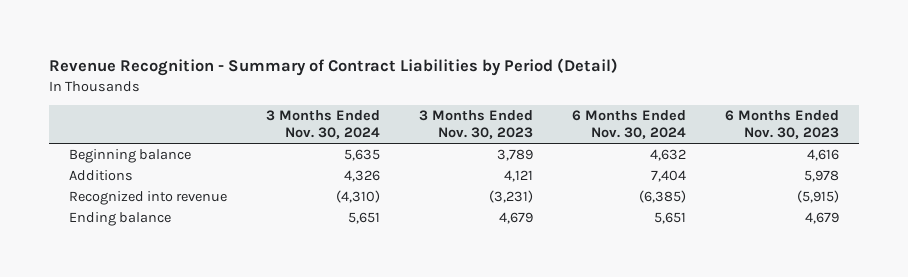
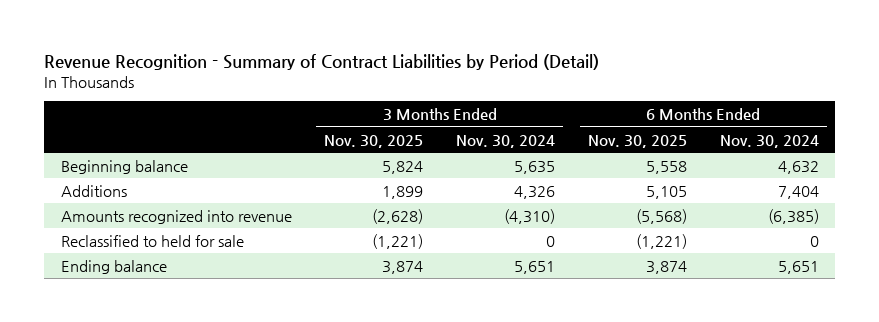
- | 3 Months Ended Nov. 30, 2024 | 3 Months Ended Nov. 30, 2023 | 6 Months Ended Nov. 30, 2024 | 6 Months Ended Nov. 30, 2023
+ | 3 Months Ended Nov. 30, 2025 | 3 Months Ended Nov. 30, 2024 | 6 Months Ended Nov. 30, 2025 | 6 Months Ended Nov. 30, 2024
- Recognized into revenue | (4,310) | (3,231) | (6,385) | (5,915)
+ Amounts recognized into revenue | (2,628) | (4,310) | (5,568) | (6,385)
+ Reclassified to held for sale | (1,221) | 0 | (1,221) | 0

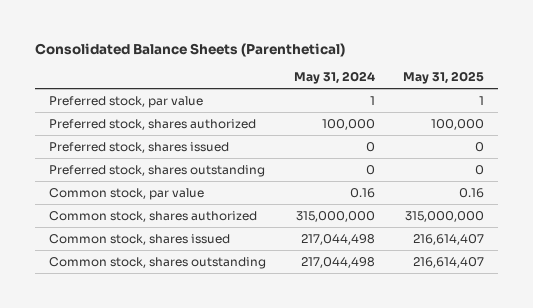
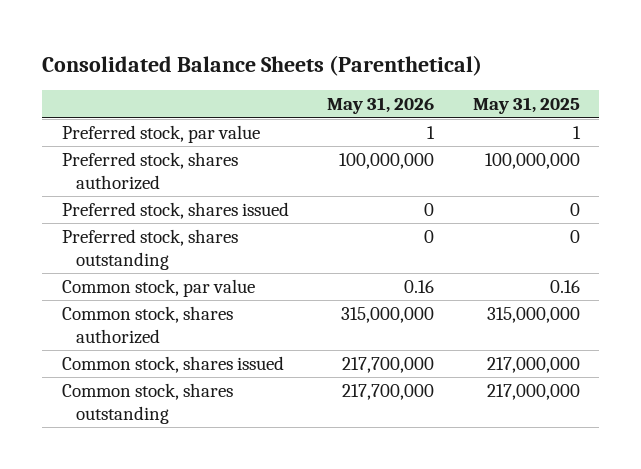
- | May 31, 2024 | May 31, 2025
+ | May 31, 2026 | May 31, 2025
- Preferred stock, shares authorized | 100,000 | 100,000
+ Preferred stock, shares authorized | 100,000,000 | 100,000,000
- Common stock, shares issued | 217,044,498 | 216,614,407
- Common stock, shares outstanding | 217,044,498 | 216,614,407
+ Common stock, shares issued | 217,700,000 | 217,000,000
+ Common stock, shares outstanding | 217,700,000 | 217,000,000

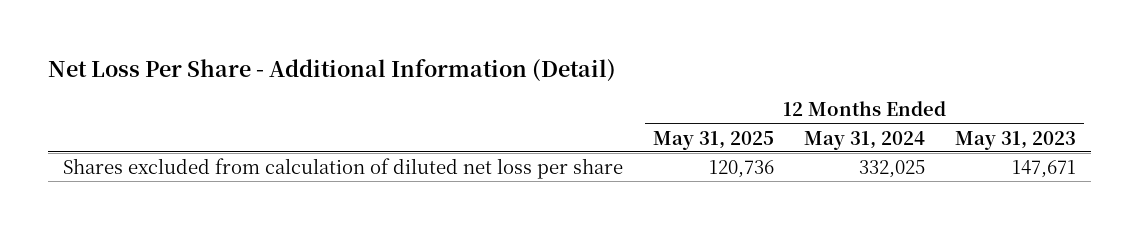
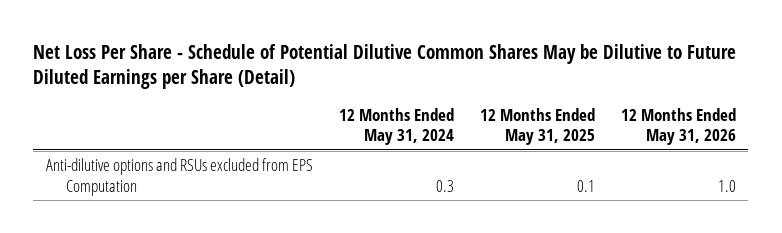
- Net Loss Per Share - Additional Information (Detail)
+ Net Loss Per Share - Schedule of Potential Dilutive Common Shares May be Dilutive to Future Diluted Earnings per Share (Detail)
- | 12 Months Ended May 31, 2025 | 12 Months Ended May 31, 2024 | 12 Months Ended May 31, 2023
+ | 12 Months Ended May 31, 2024 | 12 Months Ended May 31, 2025 | 12 Months Ended May 31, 2026
- Shares excluded from calculation of diluted net loss per share | 120,736 | 332,025 | 147,671
+ Anti-dilutive options and RSUs excluded from EPS Computation | 0.3 | 0.1 | 1.0

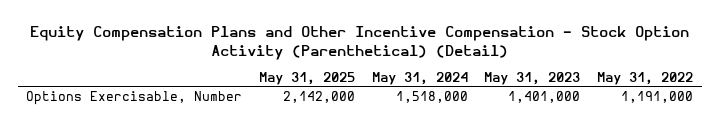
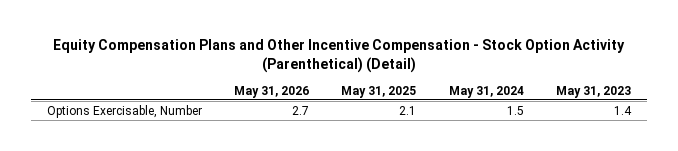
- | May 31, 2025 | May 31, 2024 | May 31, 2023 | May 31, 2022
+ | May 31, 2026 | May 31, 2025 | May 31, 2024 | May 31, 2023
- Options Exercisable, Number | 2,142,000 | 1,518,000 | 1,401,000 | 1,191,000
+ Options Exercisable, Number | 2.7 | 2.1 | 1.5 | 1.4

